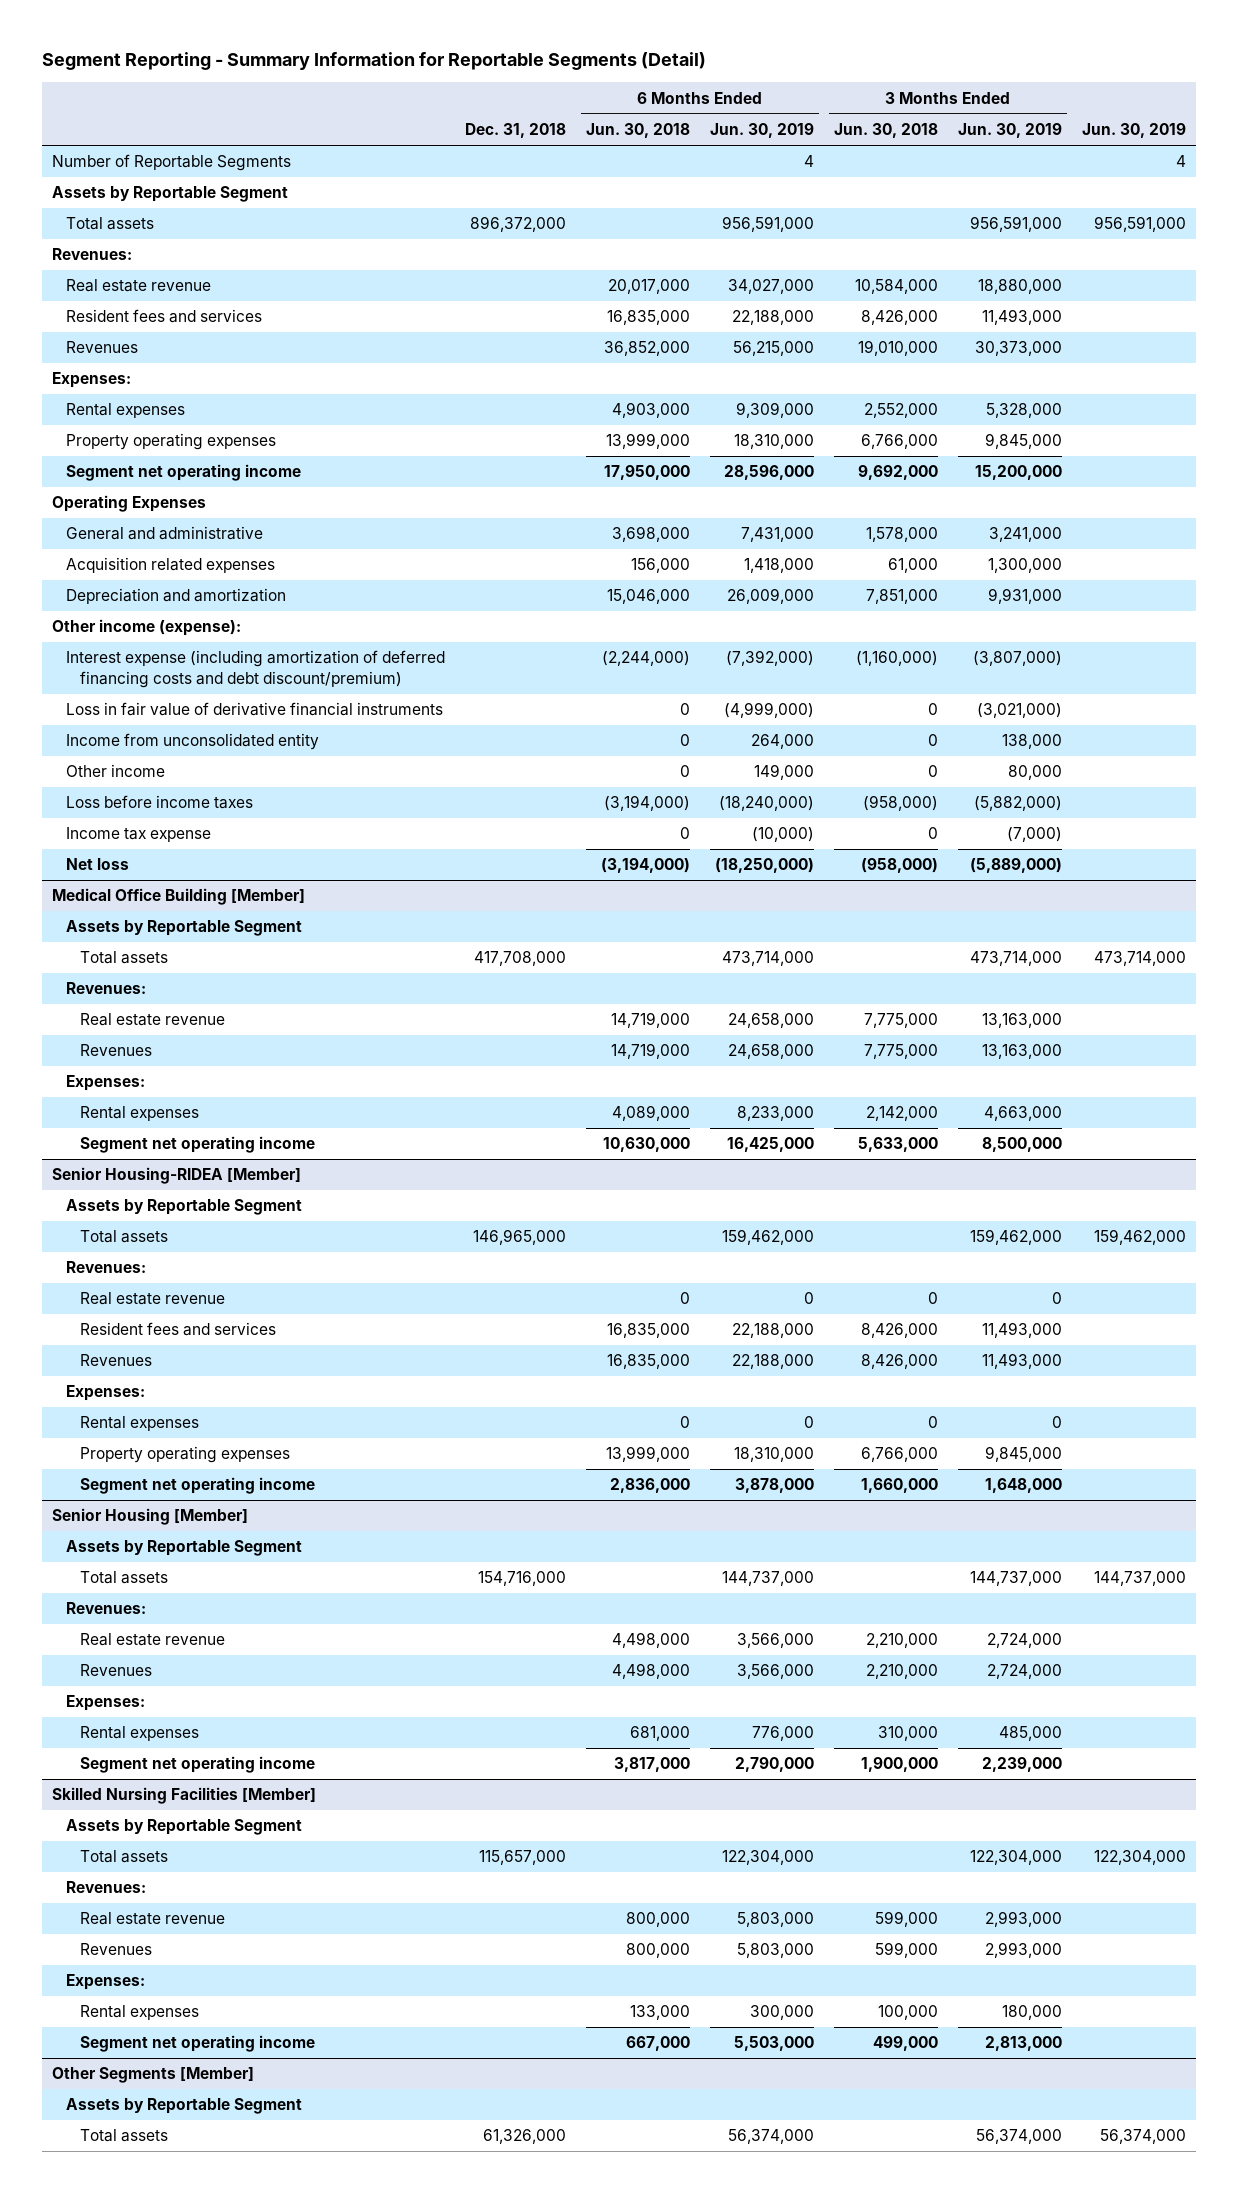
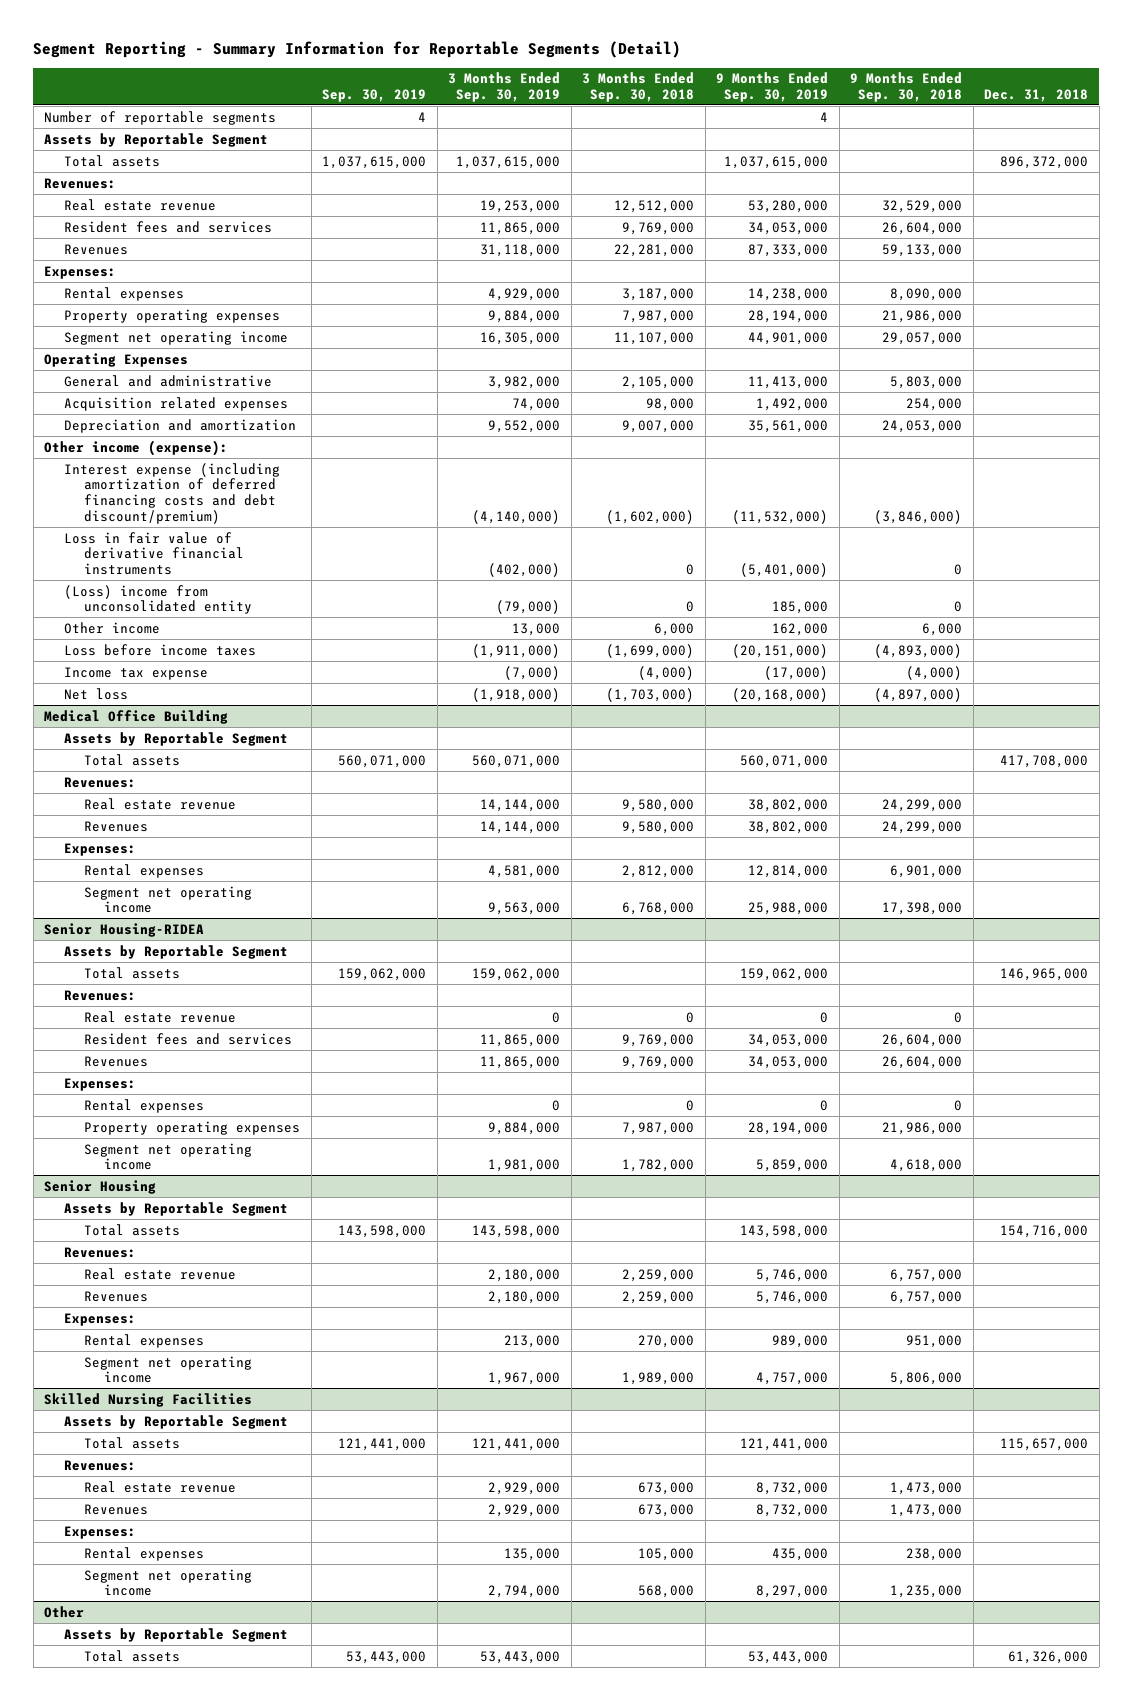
- | Dec. 31, 2018 | 6 Months Ended Jun. 30, 2018 | 6 Months Ended Jun. 30, 2019 | 3 Months Ended Jun. 30, 2018 | 3 Months Ended Jun. 30, 2019 | Jun. 30, 2019
+ | Sep. 30, 2019 | 3 Months Ended Sep. 30, 2019 | 3 Months Ended Sep. 30, 2018 | 9 Months Ended Sep. 30, 2019 | 9 Months Ended Sep. 30, 2018 | Dec. 31, 2018
- Number of Reportable Segments | | | 4 | | | 4
+ Number of reportable segments | 4 | | | 4 | |
- Income from unconsolidated entity | | 0 | 264,000 | 0 | 138,000 |
+ (Loss) income from unconsolidated entity | | (79,000) | 0 | 185,000 | 0 |
- Medical Office Building [Member]
+ Medical Office Building
- Senior Housing-RIDEA [Member]
+ Senior Housing-RIDEA
- Senior Housing [Member]
+ Senior Housing
- Skilled Nursing Facilities [Member]
+ Skilled Nursing Facilities
- Other Segments [Member]
+ Other

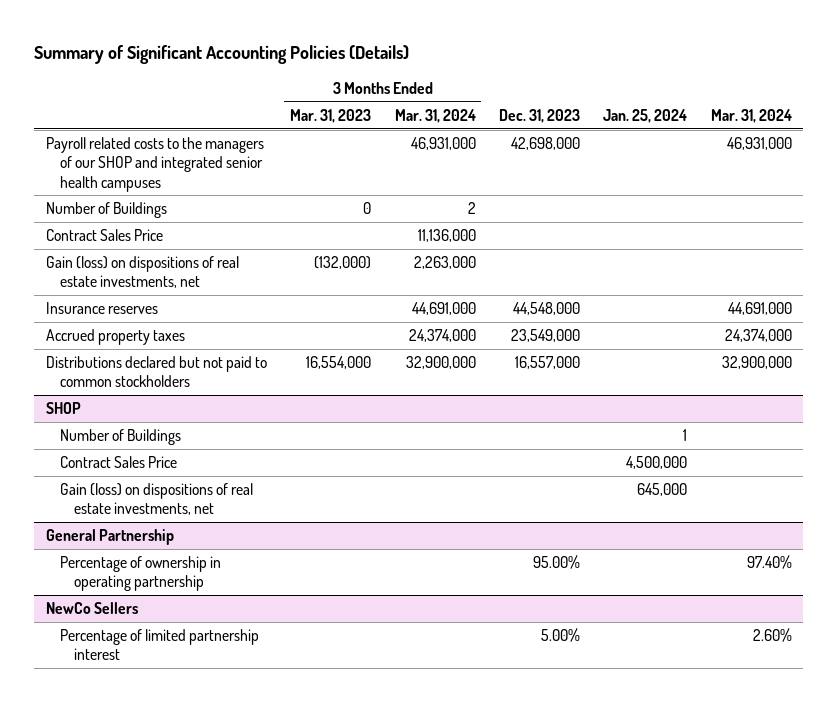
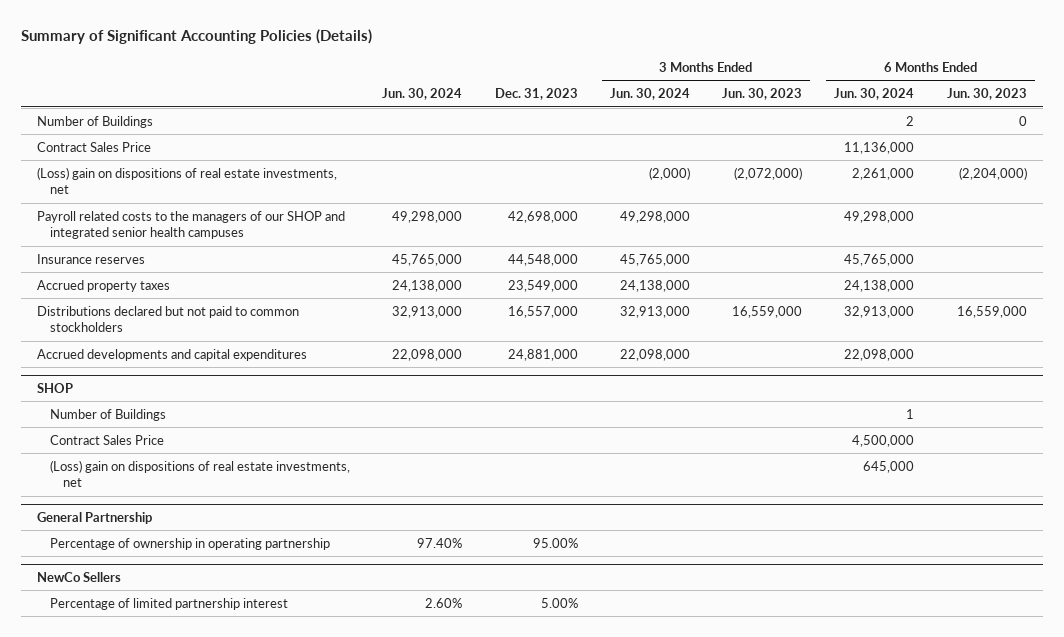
- | 3 Months Ended Mar. 31, 2023 | 3 Months Ended Mar. 31, 2024 | Dec. 31, 2023 | Jan. 25, 2024 | Mar. 31, 2024
+ | Jun. 30, 2024 | Dec. 31, 2023 | 3 Months Ended Jun. 30, 2024 | 3 Months Ended Jun. 30, 2023 | 6 Months Ended Jun. 30, 2024 | 6 Months Ended Jun. 30, 2023
- Gain (loss) on dispositions of real estate investments, net | (132,000) | 2,263,000 | | |
+ (Loss) gain on dispositions of real estate investments, net | | | (2,000) | (2,072,000) | 2,261,000 | (2,204,000)
moved down: Payroll related costs to the managers of our SHOP and integrated senior health campuses | 49,298,000 | 42,698,000 | 49,298,000 | | 49,298,000 |
+ Accrued developments and capital expenditures | 22,098,000 | 24,881,000 | 22,098,000 | | 22,098,000 |
@ SHOP
- Gain (loss) on dispositions of real estate investments, net | | | | 645,000 |
+ (Loss) gain on dispositions of real estate investments, net | | | | | 645,000 |

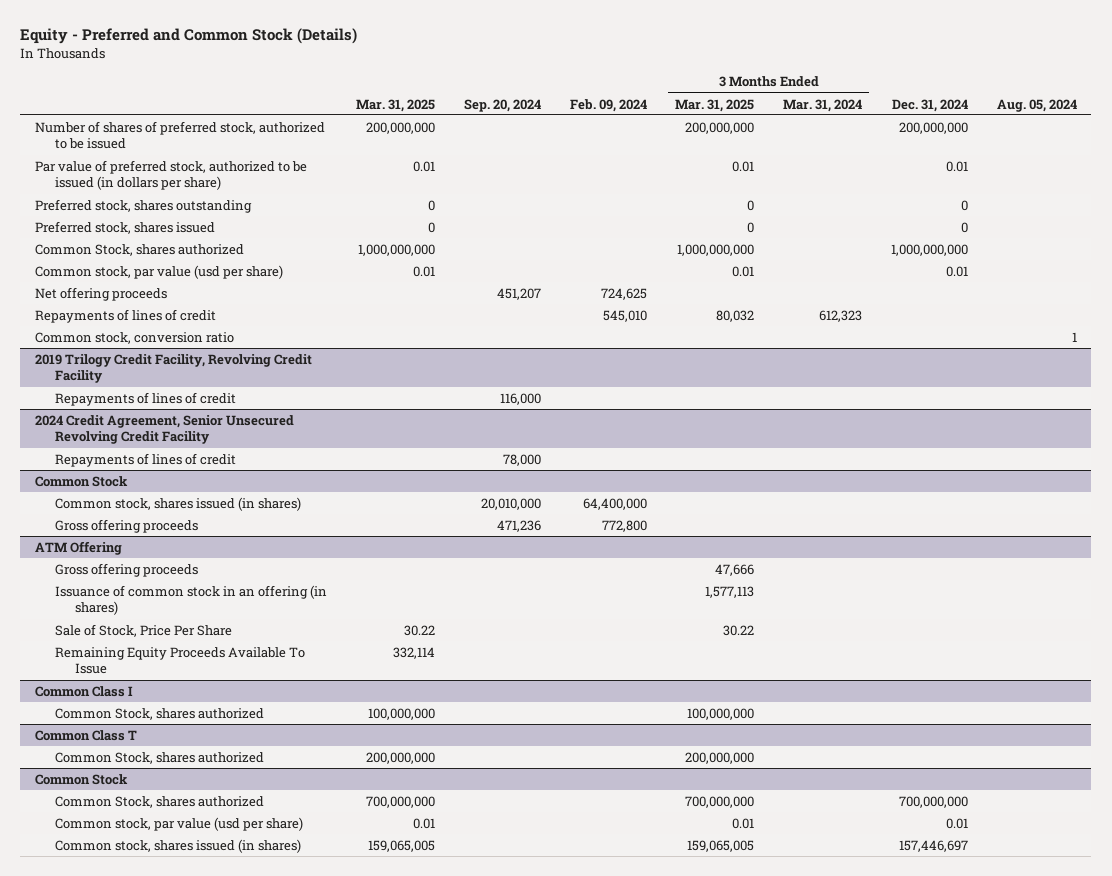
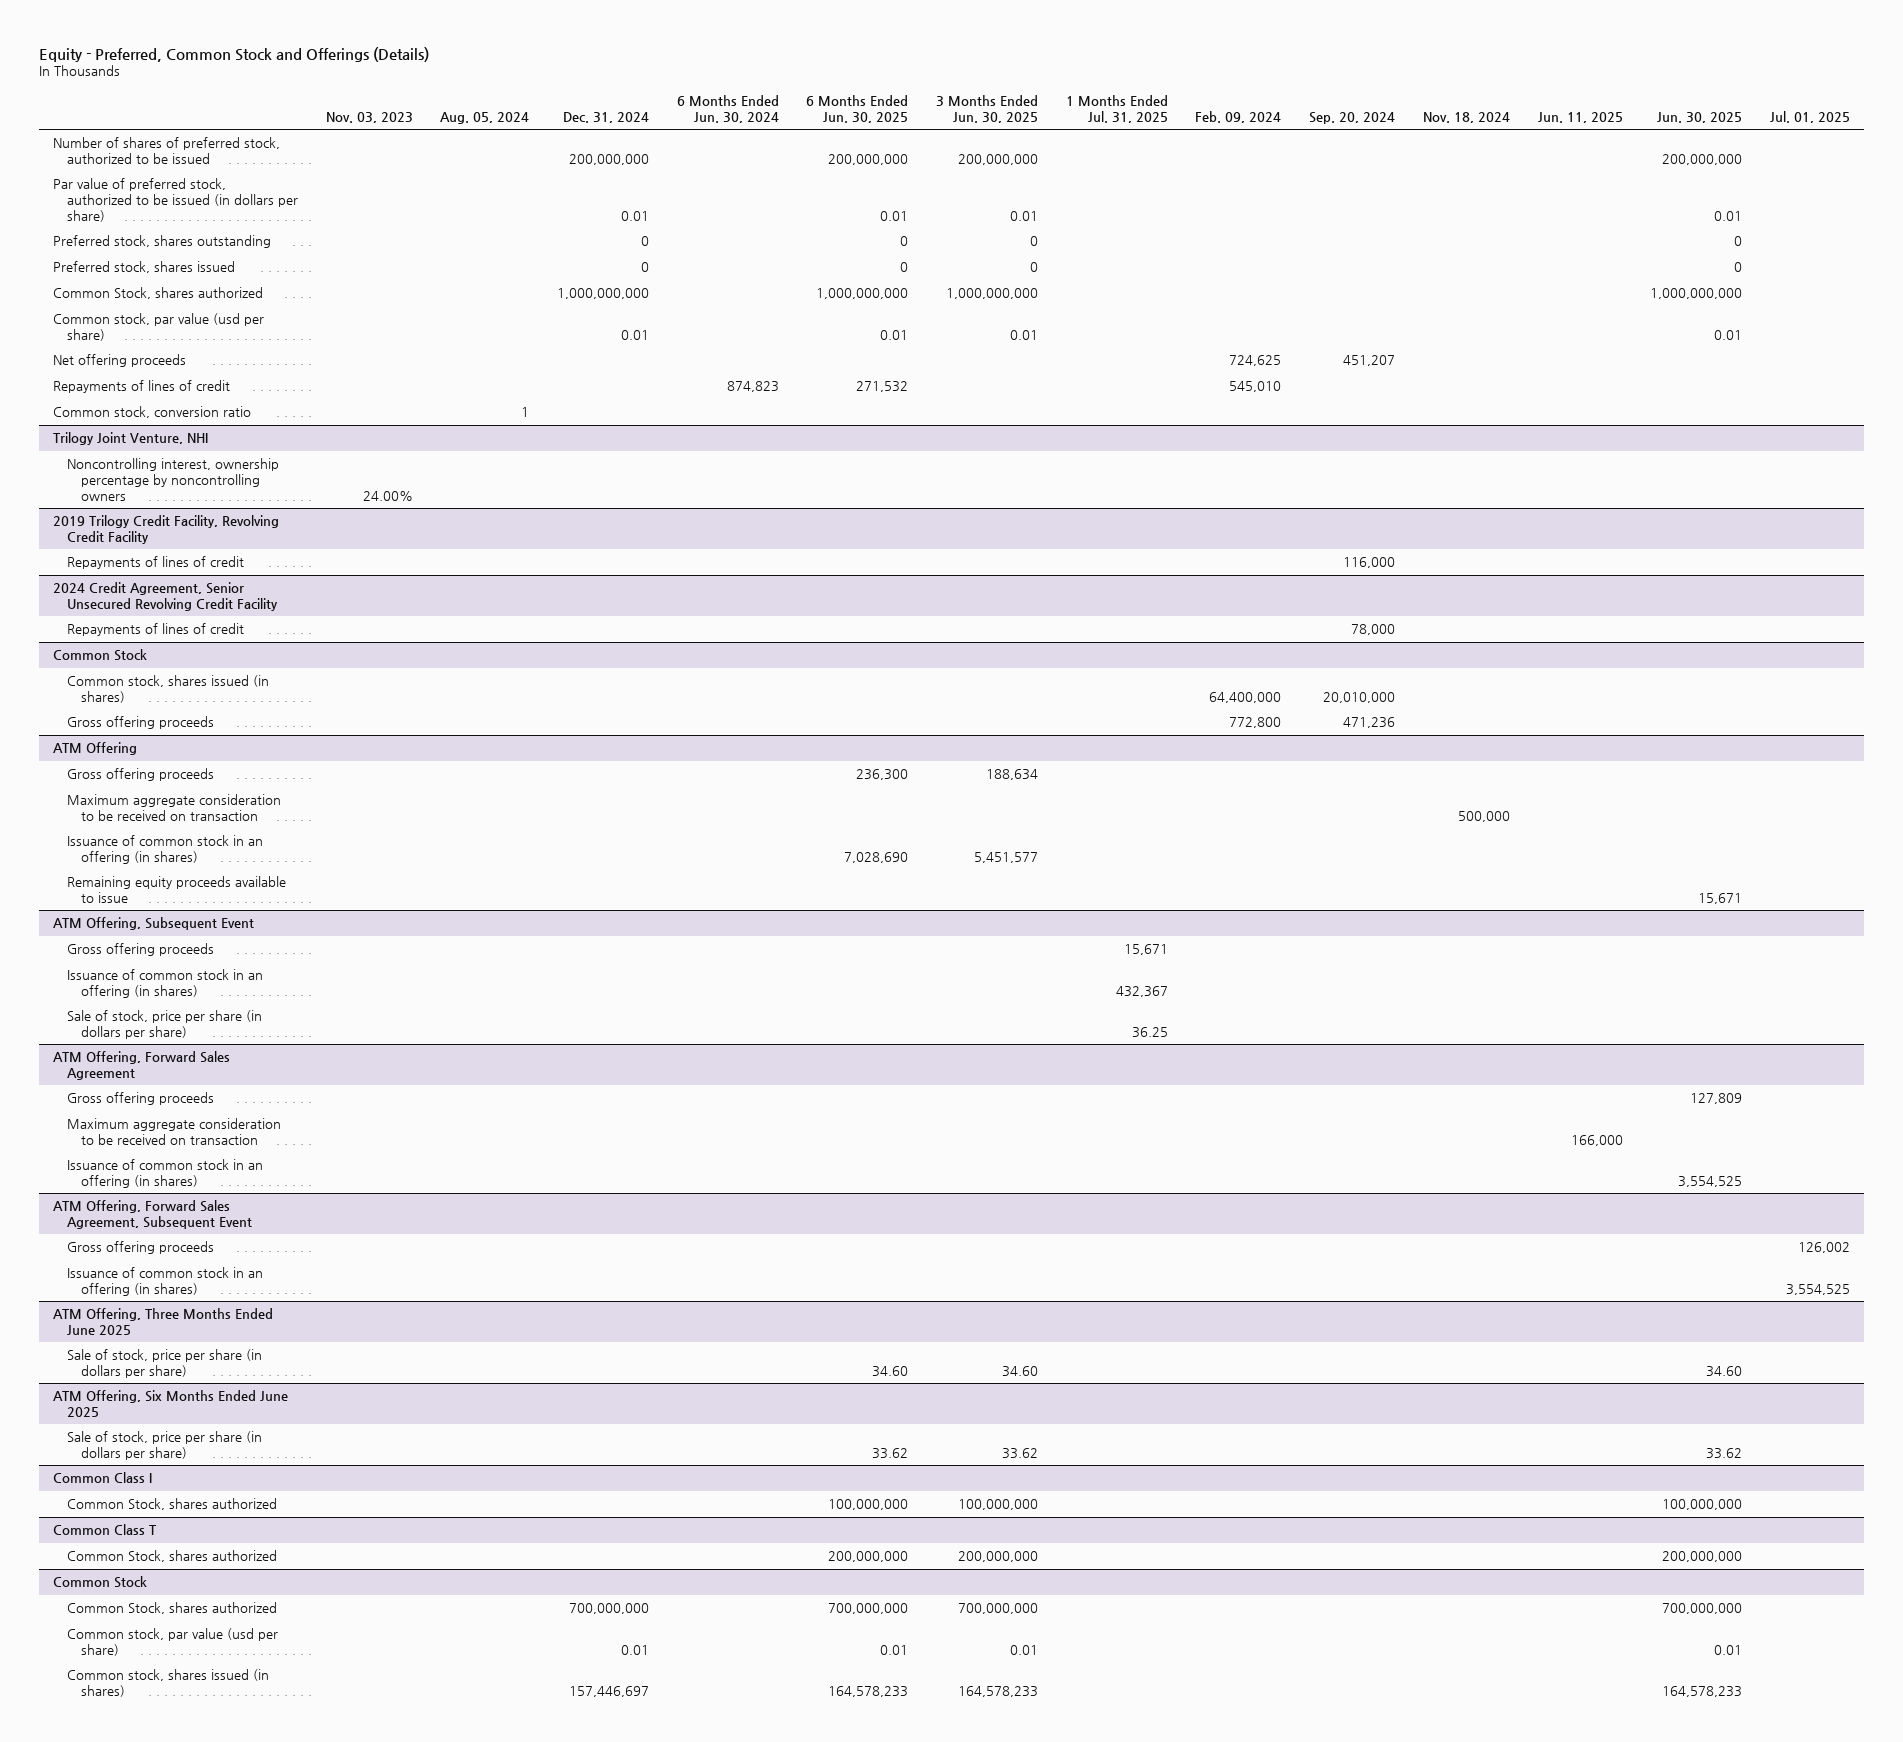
- Equity - Preferred and Common Stock (Details)
+ Equity - Preferred, Common Stock and Offerings (Details)
- | Mar. 31, 2025 | Sep. 20, 2024 | Feb. 09, 2024 | 3 Months Ended Mar. 31, 2025 | 3 Months Ended Mar. 31, 2024 | Dec. 31, 2024 | Aug. 05, 2024
+ | Nov. 03, 2023 | Aug. 05, 2024 | Dec. 31, 2024 | 6 Months Ended Jun. 30, 2024 | 6 Months Ended Jun. 30, 2025 | 3 Months Ended Jun. 30, 2025 | 1 Months Ended Jul. 31, 2025 | Feb. 09, 2024 | Sep. 20, 2024 | Nov. 18, 2024 | Jun. 11, 2025 | Jun. 30, 2025 | Jul. 01, 2025
+ Trilogy Joint Venture, NHI
+ Noncontrolling interest, ownership percentage by noncontrolling owners | 24.00% | | | | | | | | | | | |
@ ATM Offering
+ Maximum aggregate consideration to be received on transaction | | | | | | | | | | 500,000 | | |
- Sale of Stock, Price Per Share | 30.22 | | | 30.22 | | |
- Remaining Equity Proceeds Available To Issue | 332,114 | | | | | |
+ Remaining equity proceeds available to issue | | | | | | | | | | | | 15,671 |
+ ATM Offering, Subsequent Event
+ Gross offering proceeds | | | | | | | 15,671 | | | | | |
+ Issuance of common stock in an offering (in shares) | | | | | | | 432,367 | | | | | |
+ Sale of stock, price per share (in dollars per share) | | | | | | | 36.25 | | | | | |
+ ATM Offering, Forward Sales Agreement
+ Gross offering proceeds | | | | | | | | | | | | 127,809 |
+ Maximum aggregate consideration to be received on transaction | | | | | | | | | | | 166,000 | |
+ Issuance of common stock in an offering (in shares) | | | | | | | | | | | | 3,554,525 |
+ ATM Offering, Forward Sales Agreement, Subsequent Event
+ Gross offering proceeds | | | | | | | | | | | | | 126,002
+ Issuance of common stock in an offering (in shares) | | | | | | | | | | | | | 3,554,525
+ ATM Offering, Three Months Ended June 2025
+ Sale of stock, price per share (in dollars per share) | | | | | 34.60 | 34.60 | | | | | | 34.60 |
+ ATM Offering, Six Months Ended June 2025
+ Sale of stock, price per share (in dollars per share) | | | | | 33.62 | 33.62 | | | | | | 33.62 |

